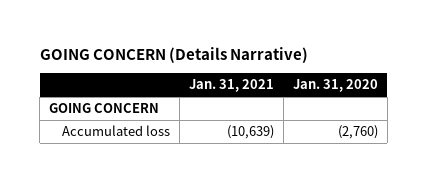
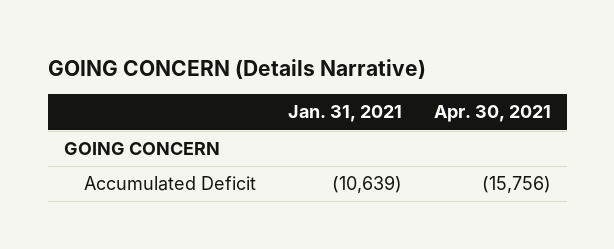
- | Jan. 31, 2021 | Jan. 31, 2020
+ | Jan. 31, 2021 | Apr. 30, 2021
- Accumulated loss | (10,639) | (2,760)
+ Accumulated Deficit | (10,639) | (15,756)

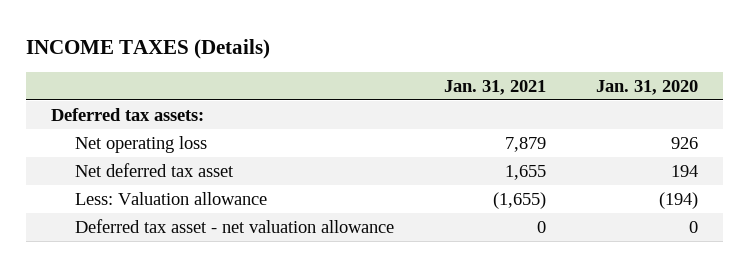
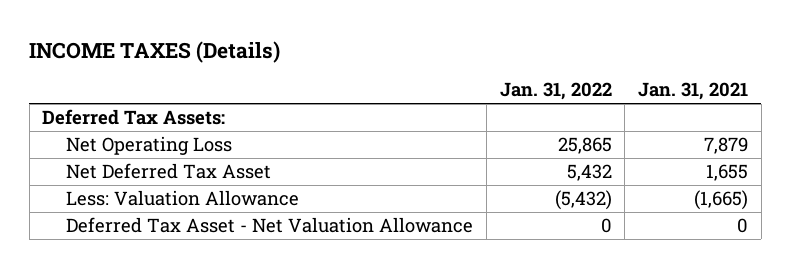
- | Jan. 31, 2021 | Jan. 31, 2020
+ | Jan. 31, 2022 | Jan. 31, 2021
- Deferred tax assets:
- Net operating loss | 7,879 | 926
- Net deferred tax asset | 1,655 | 194
- Less: Valuation allowance | (1,655) | (194)
- Deferred tax asset - net valuation allowance | 0 | 0
+ Deferred Tax Assets:
+ Net Operating Loss | 25,865 | 7,879
+ Net Deferred Tax Asset | 5,432 | 1,655
+ Less: Valuation Allowance | (5,432) | (1,665)
+ Deferred Tax Asset - Net Valuation Allowance | 0 | 0

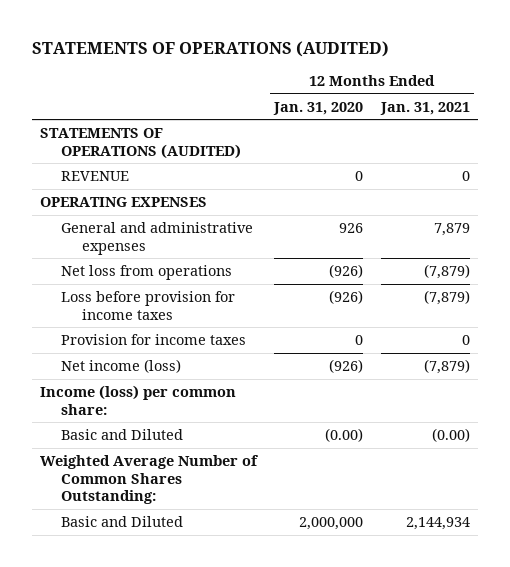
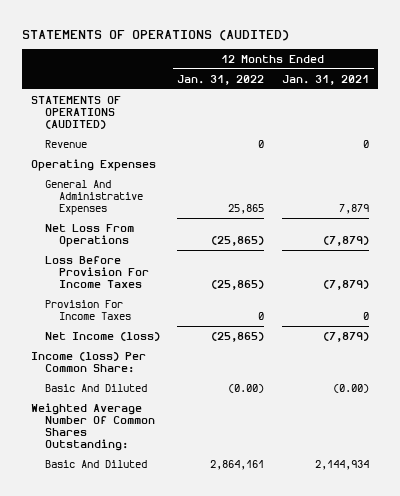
- | 12 Months Ended Jan. 31, 2020 | 12 Months Ended Jan. 31, 2021
+ | 12 Months Ended Jan. 31, 2022 | 12 Months Ended Jan. 31, 2021
- REVENUE | 0 | 0
- OPERATING EXPENSES
- General and administrative expenses | 926 | 7,879
- Net loss from operations | (926) | (7,879)
- Loss before provision for income taxes | (926) | (7,879)
- Provision for income taxes | 0 | 0
- Net income (loss) | (926) | (7,879)
- Income (loss) per common share:
- Basic and Diluted | (0.00) | (0.00)
- Weighted Average Number of Common Shares Outstanding:
- Basic and Diluted | 2,000,000 | 2,144,934
+ Revenue | 0 | 0
+ Operating Expenses
+ General And Administrative Expenses | 25,865 | 7,879
+ Net Loss From Operations | (25,865) | (7,879)
+ Loss Before Provision For Income Taxes | (25,865) | (7,879)
+ Provision For Income Taxes | 0 | 0
+ Net Income (loss) | (25,865) | (7,879)
+ Income (loss) Per Common Share:
+ Basic And Diluted | (0.00) | (0.00)
+ Weighted Average Number Of Common Shares Outstanding:
+ Basic And Diluted | 2,864,161 | 2,144,934

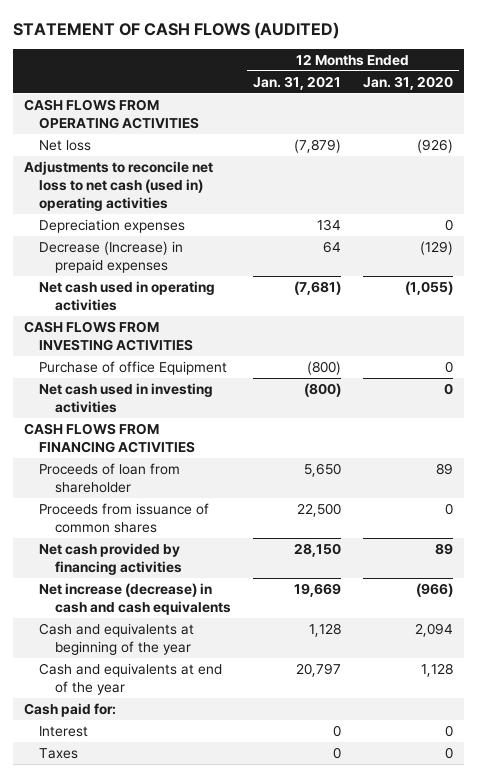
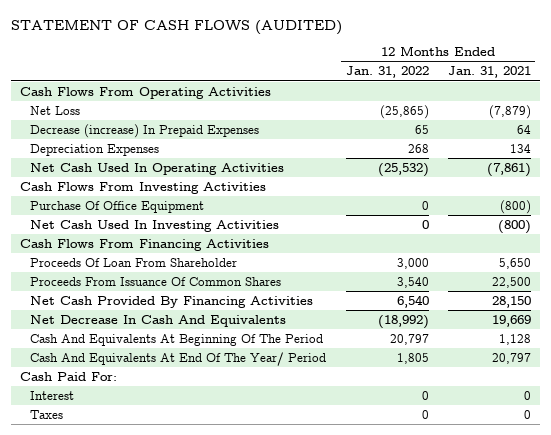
- | 12 Months Ended Jan. 31, 2021 | 12 Months Ended Jan. 31, 2020
+ | 12 Months Ended Jan. 31, 2022 | 12 Months Ended Jan. 31, 2021
- CASH FLOWS FROM OPERATING ACTIVITIES
- Net loss | (7,879) | (926)
- Adjustments to reconcile net loss to net cash (used in) operating activities
- Depreciation expenses | 134 | 0
- Decrease (Increase) in prepaid expenses | 64 | (129)
- Net cash used in operating activities | (7,681) | (1,055)
- CASH FLOWS FROM INVESTING ACTIVITIES
- Purchase of office Equipment | (800) | 0
- Net cash used in investing activities | (800) | 0
- CASH FLOWS FROM FINANCING ACTIVITIES
- Proceeds of loan from shareholder | 5,650 | 89
- Proceeds from issuance of common shares | 22,500 | 0
- Net cash provided by financing activities | 28,150 | 89
- Net increase (decrease) in cash and cash equivalents | 19,669 | (966)
- Cash and equivalents at beginning of the year | 1,128 | 2,094
- Cash and equivalents at end of the year | 20,797 | 1,128
- Cash paid for:
+ Cash Flows From Operating Activities
+ Net Loss | (25,865) | (7,879)
+ Decrease (increase) In Prepaid Expenses | 65 | 64
+ Depreciation Expenses | 268 | 134
+ Net Cash Used In Operating Activities | (25,532) | (7,861)
+ Cash Flows From Investing Activities
+ Purchase Of Office Equipment | 0 | (800)
+ Net Cash Used In Investing Activities | 0 | (800)
+ Cash Flows From Financing Activities
+ Proceeds Of Loan From Shareholder | 3,000 | 5,650
+ Proceeds From Issuance Of Common Shares | 3,540 | 22,500
+ Net Cash Provided By Financing Activities | 6,540 | 28,150
+ Net Decrease In Cash And Equivalents | (18,992) | 19,669
+ Cash And Equivalents At Beginning Of The Period | 20,797 | 1,128
+ Cash And Equivalents At End Of The Year/ Period | 1,805 | 20,797
+ Cash Paid For:

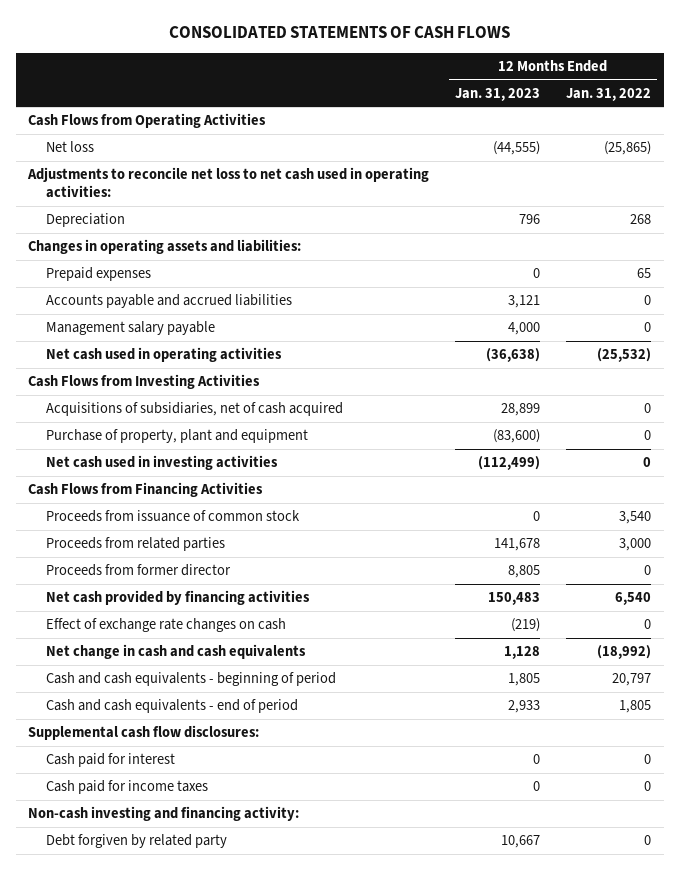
- STATEMENT OF CASH FLOWS (AUDITED)
+ CONSOLIDATED STATEMENTS OF CASH FLOWS
- | 12 Months Ended Jan. 31, 2022 | 12 Months Ended Jan. 31, 2021
+ | 12 Months Ended Jan. 31, 2023 | 12 Months Ended Jan. 31, 2022
- Cash Flows From Operating Activities
- Net Loss | (25,865) | (7,879)
- Decrease (increase) In Prepaid Expenses | 65 | 64
- Depreciation Expenses | 268 | 134
- Net Cash Used In Operating Activities | (25,532) | (7,861)
- Cash Flows From Investing Activities
- Purchase Of Office Equipment | 0 | (800)
- Net Cash Used In Investing Activities | 0 | (800)
- Cash Flows From Financing Activities
- Proceeds Of Loan From Shareholder | 3,000 | 5,650
- Proceeds From Issuance Of Common Shares | 3,540 | 22,500
- Net Cash Provided By Financing Activities | 6,540 | 28,150
- Net Decrease In Cash And Equivalents | (18,992) | 19,669
- Cash And Equivalents At Beginning Of The Period | 20,797 | 1,128
- Cash And Equivalents At End Of The Year/ Period | 1,805 | 20,797
- Cash Paid For:
- Interest | 0 | 0
- Taxes | 0 | 0
+ Cash Flows from Operating Activities
+ Net loss | (44,555) | (25,865)
+ Adjustments to reconcile net loss to net cash used in operating activities:
+ Depreciation | 796 | 268
+ Changes in operating assets and liabilities:
+ Prepaid expenses | 0 | 65
+ Accounts payable and accrued liabilities | 3,121 | 0
+ Management salary payable | 4,000 | 0
+ Net cash used in operating activities | (36,638) | (25,532)
+ Cash Flows from Investing Activities
+ Acquisitions of subsidiaries, net of cash acquired | 28,899 | 0
+ Purchase of property, plant and equipment | (83,600) | 0
+ Net cash used in investing activities | (112,499) | 0
+ Cash Flows from Financing Activities
+ Proceeds from issuance of common stock | 0 | 3,540
+ Proceeds from related parties | 141,678 | 3,000
+ Proceeds from former director | 8,805 | 0
+ Net cash provided by financing activities | 150,483 | 6,540
+ Effect of exchange rate changes on cash | (219) | 0
+ Net change in cash and cash equivalents | 1,128 | (18,992)
+ Cash and cash equivalents - beginning of period | 1,805 | 20,797
+ Cash and cash equivalents - end of period | 2,933 | 1,805
+ Supplemental cash flow disclosures:
+ Cash paid for interest | 0 | 0
+ Cash paid for income taxes | 0 | 0
+ Non-cash investing and financing activity:
+ Debt forgiven by related party | 10,667 | 0

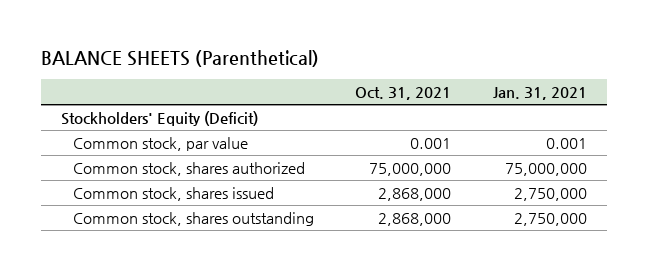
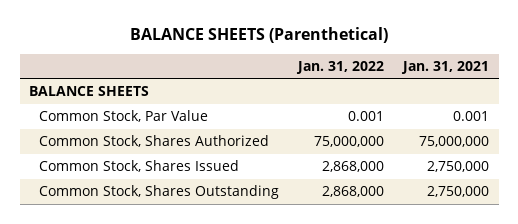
- | Oct. 31, 2021 | Jan. 31, 2021
+ | Jan. 31, 2022 | Jan. 31, 2021
- Stockholders' Equity (Deficit)
- Common stock, par value | 0.001 | 0.001
- Common stock, shares authorized | 75,000,000 | 75,000,000
- Common stock, shares issued | 2,868,000 | 2,750,000
- Common stock, shares outstanding | 2,868,000 | 2,750,000
+ BALANCE SHEETS
+ Common Stock, Par Value | 0.001 | 0.001
+ Common Stock, Shares Authorized | 75,000,000 | 75,000,000
+ Common Stock, Shares Issued | 2,868,000 | 2,750,000
+ Common Stock, Shares Outstanding | 2,868,000 | 2,750,000

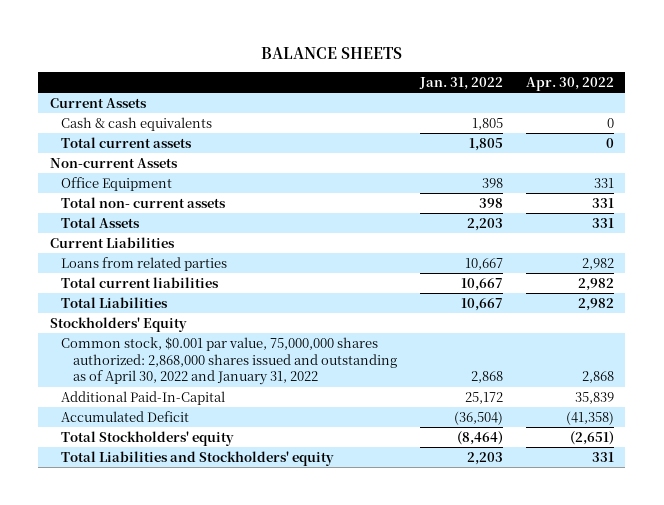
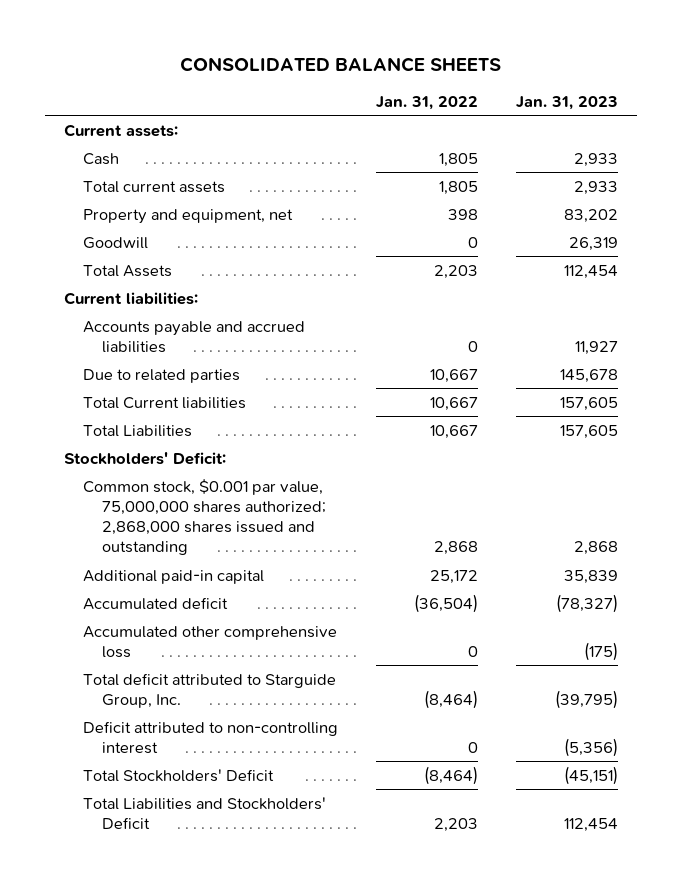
- BALANCE SHEETS
+ CONSOLIDATED BALANCE SHEETS
- | Jan. 31, 2022 | Apr. 30, 2022
+ | Jan. 31, 2022 | Jan. 31, 2023
- Current Assets
- Cash & cash equivalents | 1,805 | 0
+ Current assets:
+ Cash | 1,805 | 2,933
- Non-current Assets
- Office Equipment | 398 | 331
- Total non- current assets | 398 | 331
+ Property and equipment, net | 398 | 83,202
+ Goodwill | 0 | 26,319
- Current Liabilities
- Loans from related parties | 10,667 | 2,982
- Total current liabilities | 10,667 | 2,982
+ Current liabilities:
+ Accounts payable and accrued liabilities | 0 | 11,927
+ Due to related parties | 10,667 | 145,678
+ Total Current liabilities | 10,667 | 157,605
- Stockholders' Equity
- Common stock, $0.001 par value, 75,000,000 shares authorized: 2,868,000 shares issued and outstanding as of April 30, 2022 and January 31, 2022 | 2,868 | 2,868
- Additional Paid-In-Capital | 25,172 | 35,839
- Accumulated Deficit | (36,504) | (41,358)
- Total Stockholders' equity | (8,464) | (2,651)
- Total Liabilities and Stockholders' equity | 2,203 | 331
+ Stockholders' Deficit:
+ Common stock, $0.001 par value, 75,000,000 shares authorized; 2,868,000 shares issued and outstanding | 2,868 | 2,868
+ Additional paid-in capital | 25,172 | 35,839
+ Accumulated deficit | (36,504) | (78,327)
+ Accumulated other comprehensive loss | 0 | (175)
+ Total deficit attributed to Starguide Group, Inc. | (8,464) | (39,795)
+ Deficit attributed to non-controlling interest | 0 | (5,356)
+ Total Stockholders' Deficit | (8,464) | (45,151)
+ Total Liabilities and Stockholders' Deficit | 2,203 | 112,454

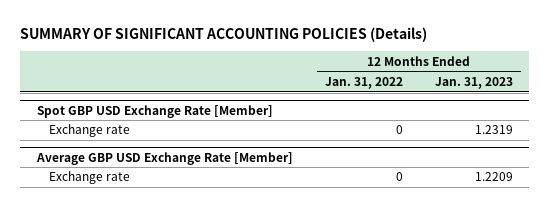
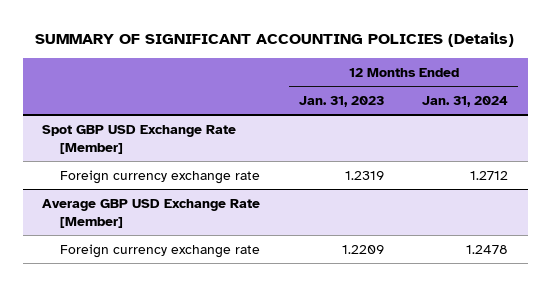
- | 12 Months Ended Jan. 31, 2022 | 12 Months Ended Jan. 31, 2023
+ | 12 Months Ended Jan. 31, 2023 | 12 Months Ended Jan. 31, 2024
@ Spot GBP USD Exchange Rate [Member]
- Exchange rate | 0 | 1.2319
+ Foreign currency exchange rate | 1.2319 | 1.2712
@ Average GBP USD Exchange Rate [Member]
- Exchange rate | 0 | 1.2209
+ Foreign currency exchange rate | 1.2209 | 1.2478

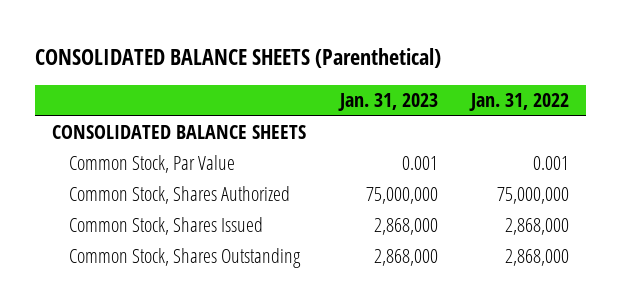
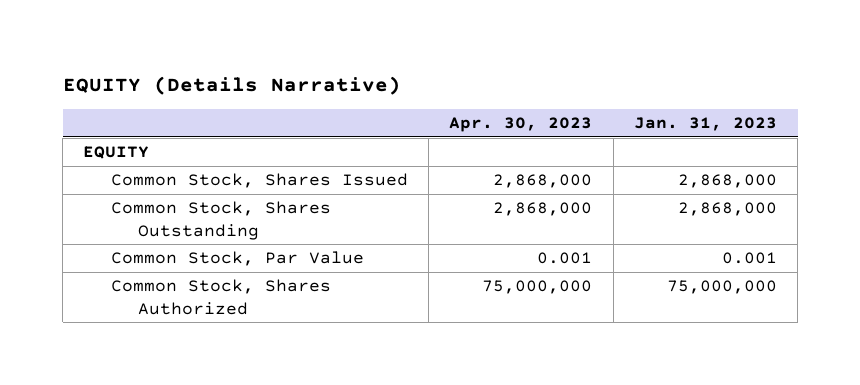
- CONSOLIDATED BALANCE SHEETS (Parenthetical)
+ EQUITY (Details Narrative)
- | Jan. 31, 2023 | Jan. 31, 2022
+ | Apr. 30, 2023 | Jan. 31, 2023
- CONSOLIDATED BALANCE SHEETS
+ EQUITY
moved down: Common Stock, Par Value | 0.001 | 0.001
moved down: Common Stock, Shares Authorized | 75,000,000 | 75,000,000

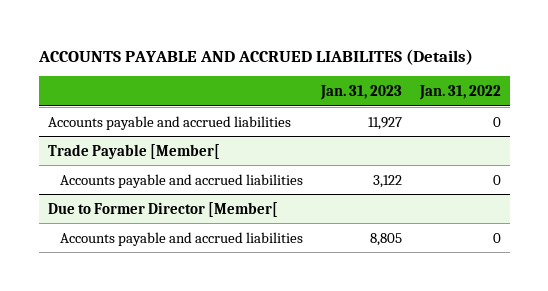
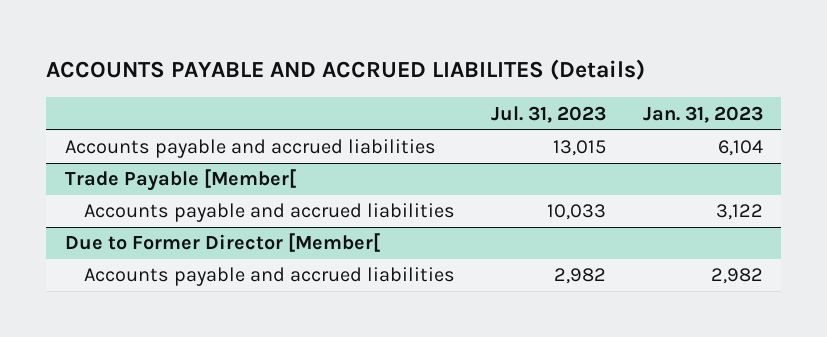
- | Jan. 31, 2023 | Jan. 31, 2022
+ | Jul. 31, 2023 | Jan. 31, 2023
- Accounts payable and accrued liabilities | 11,927 | 0
+ Accounts payable and accrued liabilities | 13,015 | 6,104
@ Due to Former Director [Member[
- Accounts payable and accrued liabilities | 8,805 | 0
+ Accounts payable and accrued liabilities | 2,982 | 2,982

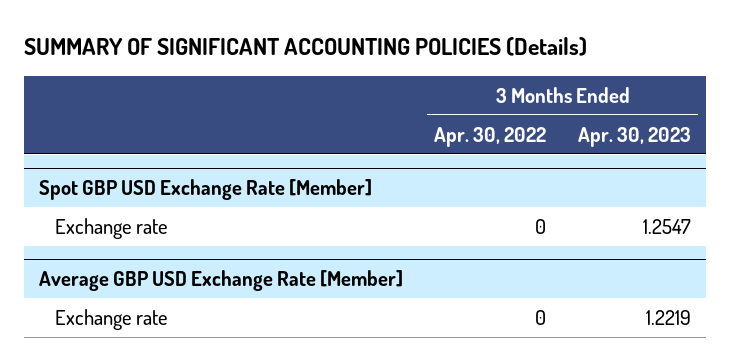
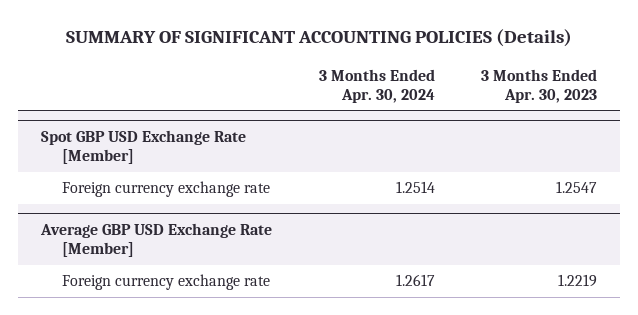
- | 3 Months Ended Apr. 30, 2022 | 3 Months Ended Apr. 30, 2023
+ | 3 Months Ended Apr. 30, 2024 | 3 Months Ended Apr. 30, 2023
@ Spot GBP USD Exchange Rate [Member]
- Exchange rate | 0 | 1.2547
+ Foreign currency exchange rate | 1.2514 | 1.2547
@ Average GBP USD Exchange Rate [Member]
- Exchange rate | 0 | 1.2219
+ Foreign currency exchange rate | 1.2617 | 1.2219

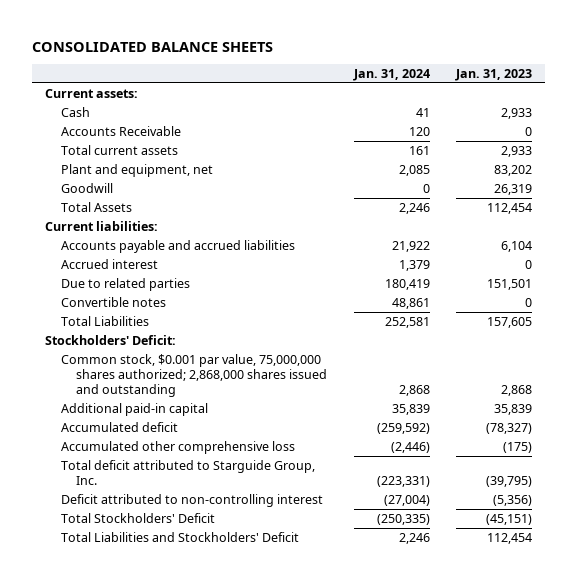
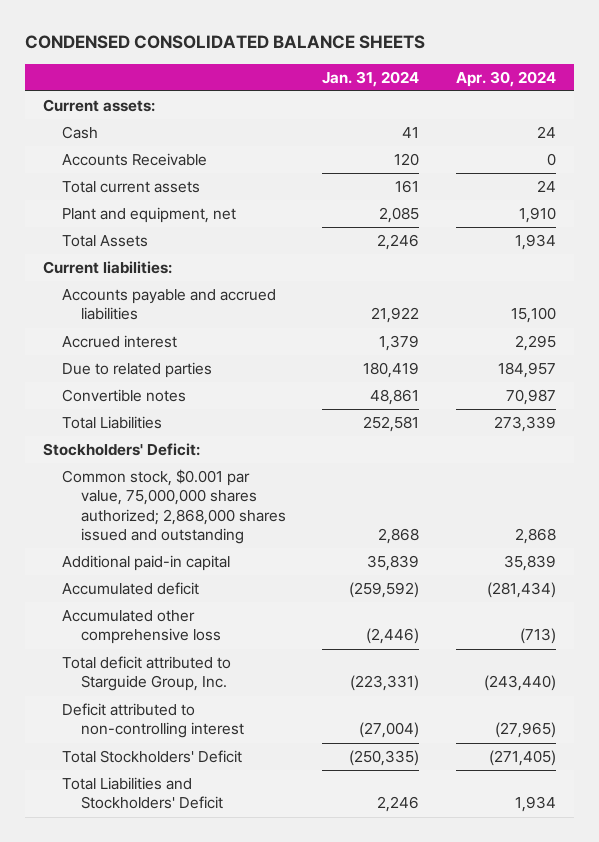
- CONSOLIDATED BALANCE SHEETS
+ CONDENSED CONSOLIDATED BALANCE SHEETS
- | Jan. 31, 2024 | Jan. 31, 2023
+ | Jan. 31, 2024 | Apr. 30, 2024
- Goodwill | 0 | 26,319

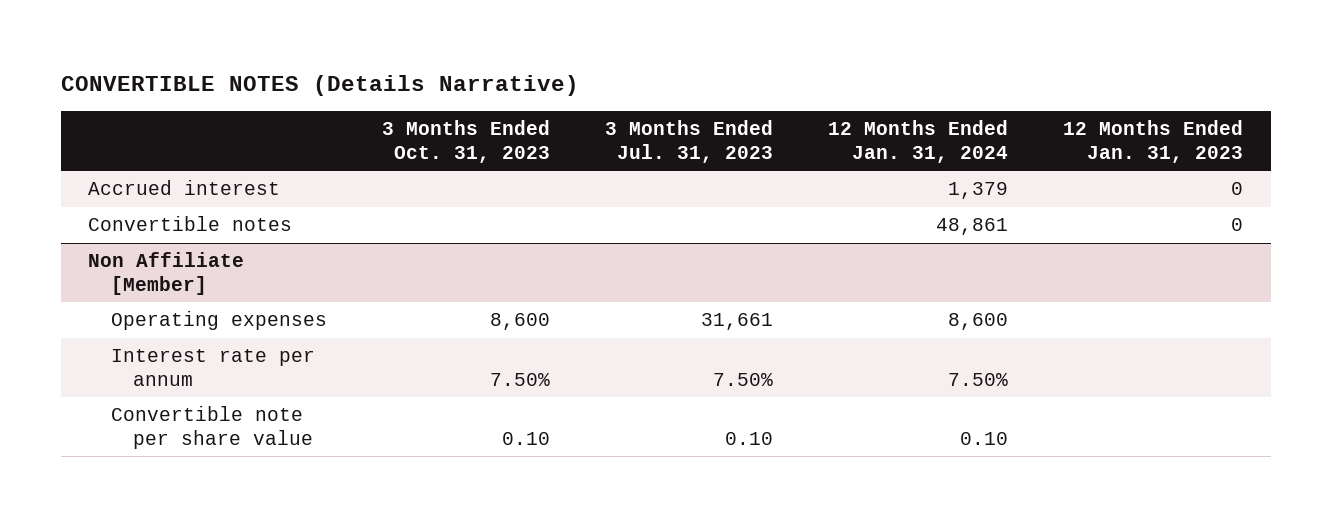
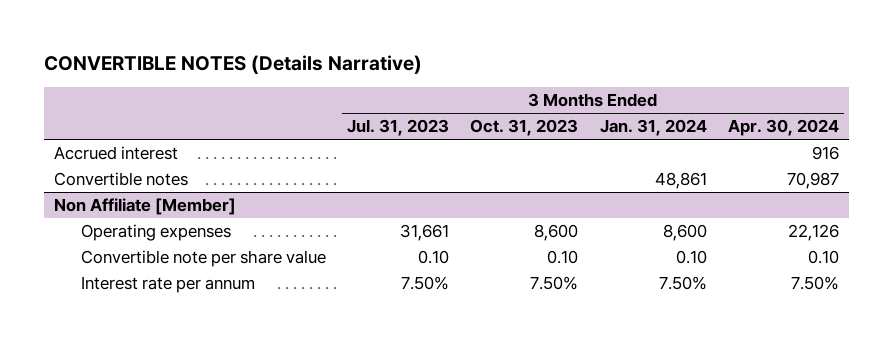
- | 3 Months Ended Oct. 31, 2023 | 3 Months Ended Jul. 31, 2023 | 12 Months Ended Jan. 31, 2024 | 12 Months Ended Jan. 31, 2023
+ | 3 Months Ended Jul. 31, 2023 | 3 Months Ended Oct. 31, 2023 | 3 Months Ended Jan. 31, 2024 | 3 Months Ended Apr. 30, 2024
@ Non Affiliate [Member]
moved down: Interest rate per annum | 7.50% | 7.50% | 7.50% | 7.50%

